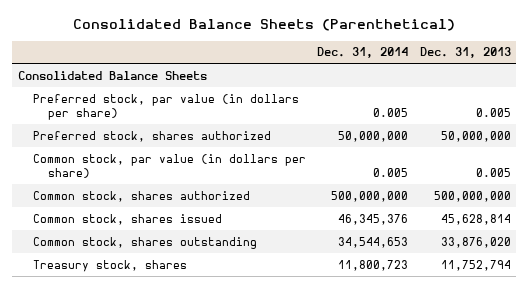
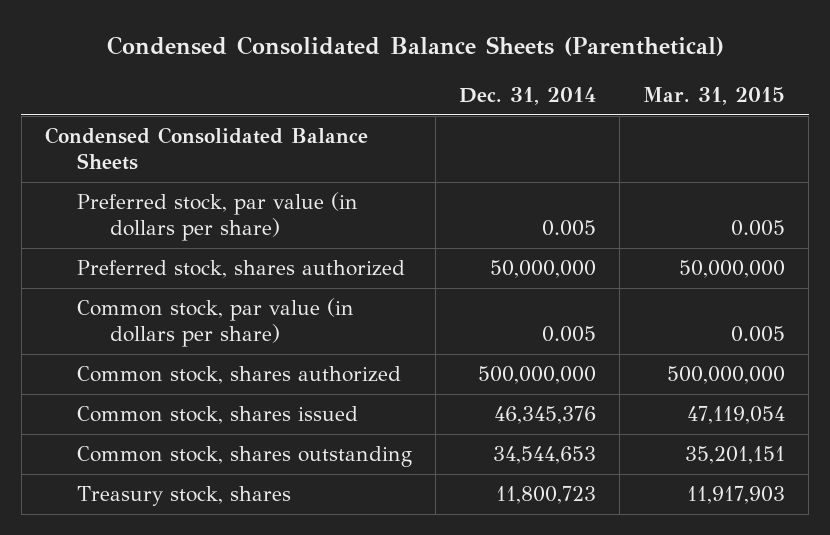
- Consolidated Balance Sheets (Parenthetical)
+ Condensed Consolidated Balance Sheets (Parenthetical)
- | Dec. 31, 2014 | Dec. 31, 2013
+ | Dec. 31, 2014 | Mar. 31, 2015
- Consolidated Balance Sheets
+ Condensed Consolidated Balance Sheets

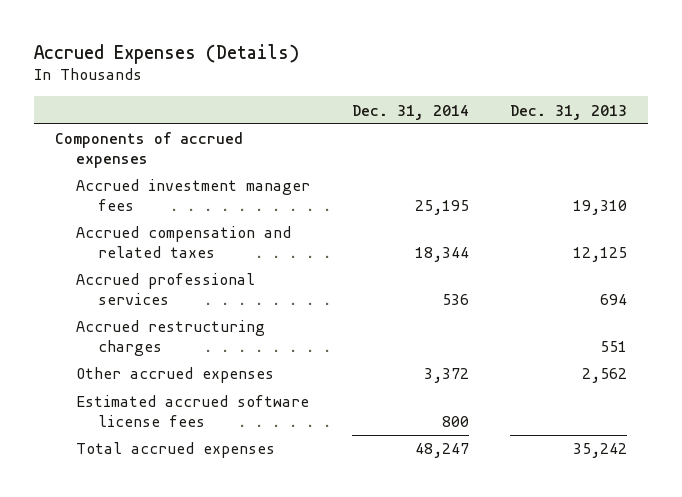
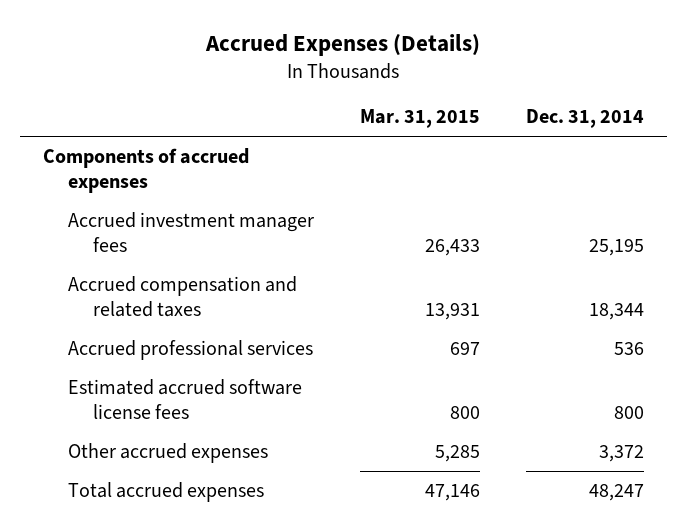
- | Dec. 31, 2014 | Dec. 31, 2013
+ | Mar. 31, 2015 | Dec. 31, 2014
- Accrued restructuring charges | | 551
moved down: Other accrued expenses | 5,285 | 3,372

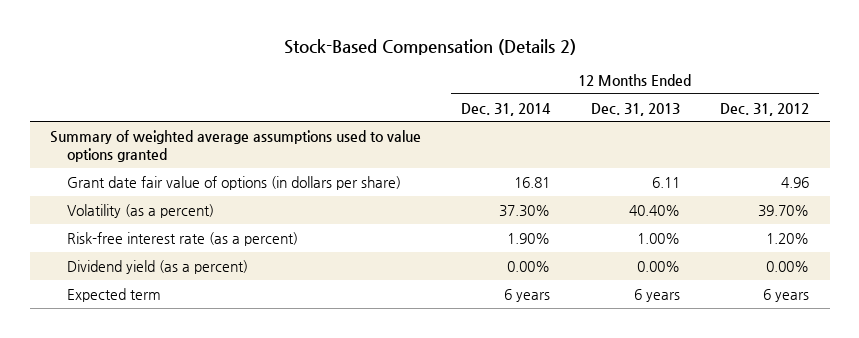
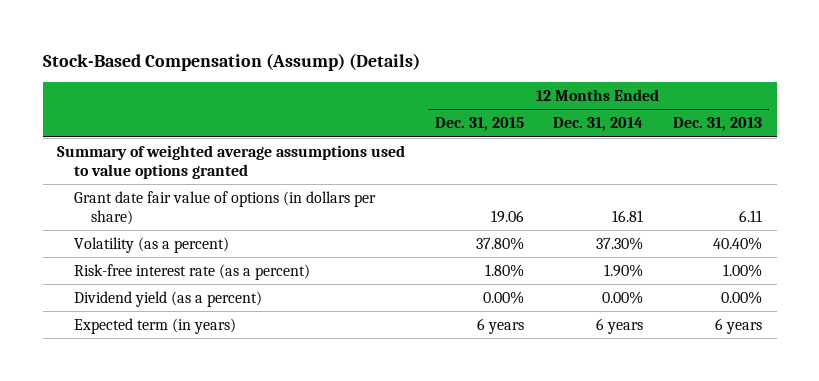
- Stock-Based Compensation (Details 2)
+ Stock-Based Compensation (Assump) (Details)
- | 12 Months Ended Dec. 31, 2014 | 12 Months Ended Dec. 31, 2013 | 12 Months Ended Dec. 31, 2012
+ | 12 Months Ended Dec. 31, 2015 | 12 Months Ended Dec. 31, 2014 | 12 Months Ended Dec. 31, 2013
- Expected term | 6 years | 6 years | 6 years
+ Expected term (in years) | 6 years | 6 years | 6 years

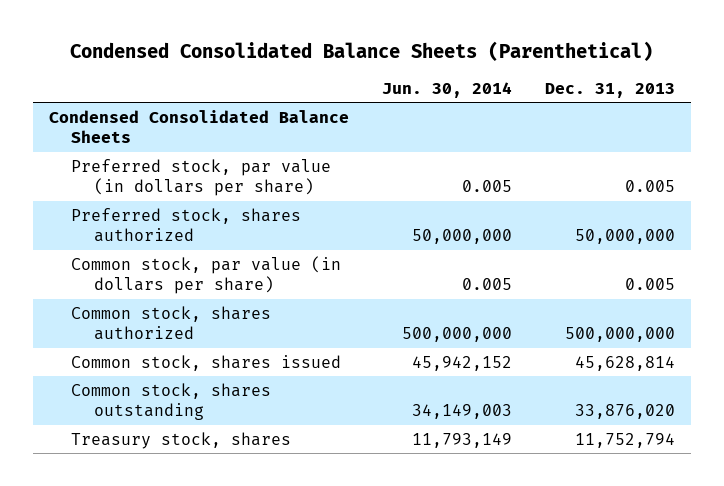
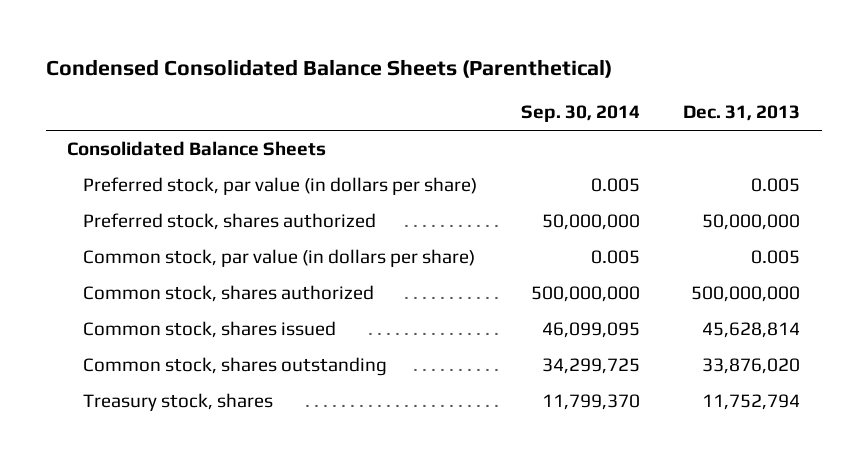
- | Jun. 30, 2014 | Dec. 31, 2013
+ | Sep. 30, 2014 | Dec. 31, 2013
- Condensed Consolidated Balance Sheets
+ Consolidated Balance Sheets

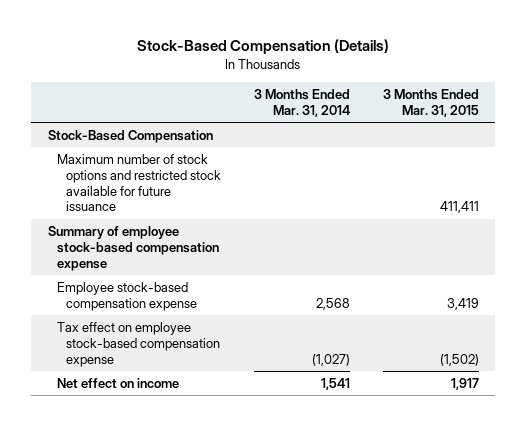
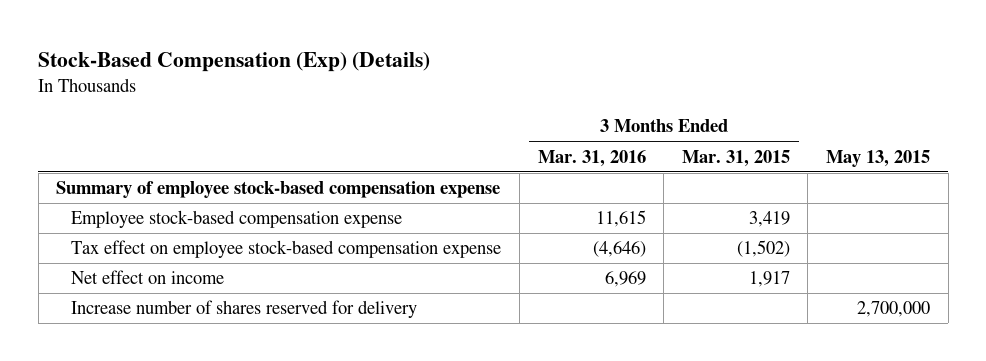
- Stock-Based Compensation (Details)
+ Stock-Based Compensation (Exp) (Details)
- | 3 Months Ended Mar. 31, 2014 | 3 Months Ended Mar. 31, 2015
+ | 3 Months Ended Mar. 31, 2016 | 3 Months Ended Mar. 31, 2015 | May 13, 2015
- Stock-Based Compensation
- Maximum number of stock options and restricted stock available for future issuance | | 411,411
+ Increase number of shares reserved for delivery | | | 2,700,000

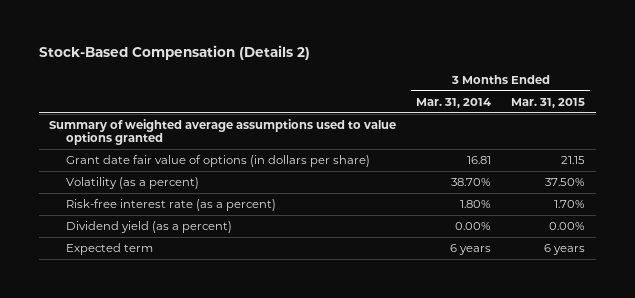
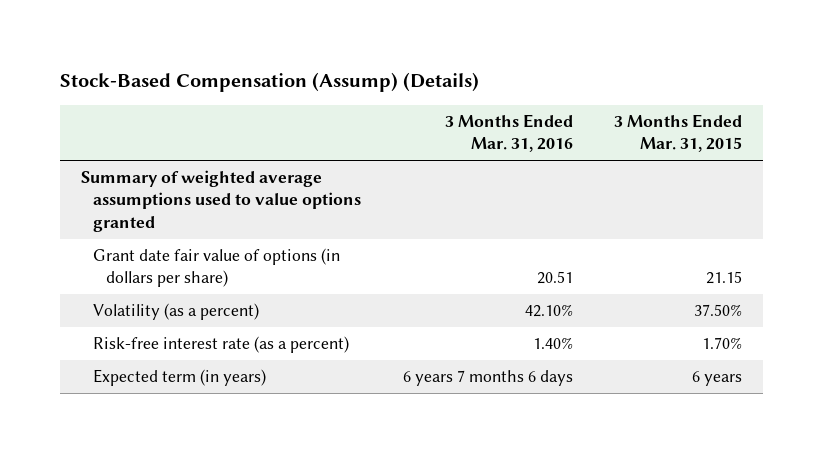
- Stock-Based Compensation (Details 2)
+ Stock-Based Compensation (Assump) (Details)
- | 3 Months Ended Mar. 31, 2014 | 3 Months Ended Mar. 31, 2015
+ | 3 Months Ended Mar. 31, 2016 | 3 Months Ended Mar. 31, 2015
- Dividend yield (as a percent) | 0.00% | 0.00%
- Expected term | 6 years | 6 years
+ Expected term (in years) | 6 years 7 months 6 days | 6 years

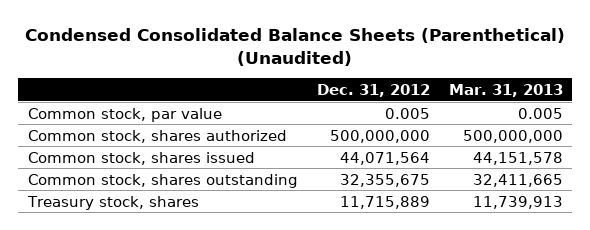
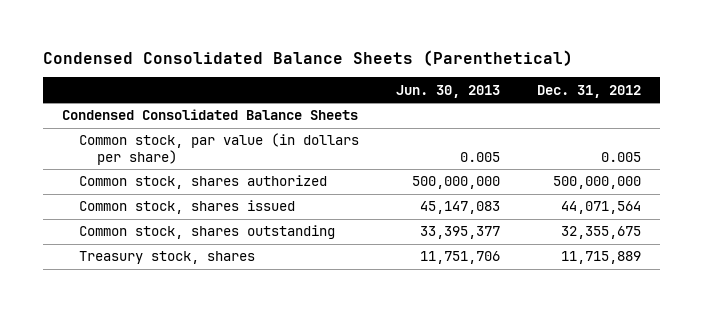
- Condensed Consolidated Balance Sheets (Parenthetical) (Unaudited)
+ Condensed Consolidated Balance Sheets (Parenthetical)
- | Dec. 31, 2012 | Mar. 31, 2013
+ | Jun. 30, 2013 | Dec. 31, 2012
- Common stock, par value | 0.005 | 0.005
+ Condensed Consolidated Balance Sheets
+ Common stock, par value (in dollars per share) | 0.005 | 0.005

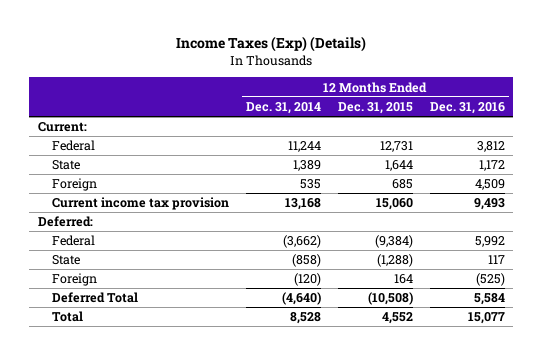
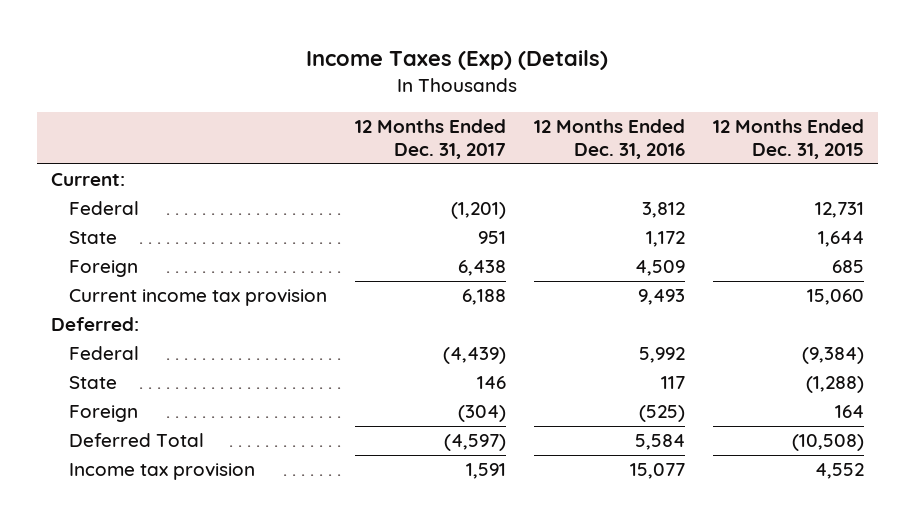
- | 12 Months Ended Dec. 31, 2014 | 12 Months Ended Dec. 31, 2015 | 12 Months Ended Dec. 31, 2016
+ | 12 Months Ended Dec. 31, 2017 | 12 Months Ended Dec. 31, 2016 | 12 Months Ended Dec. 31, 2015
- Total | 8,528 | 4,552 | 15,077
+ Income tax provision | 1,591 | 15,077 | 4,552

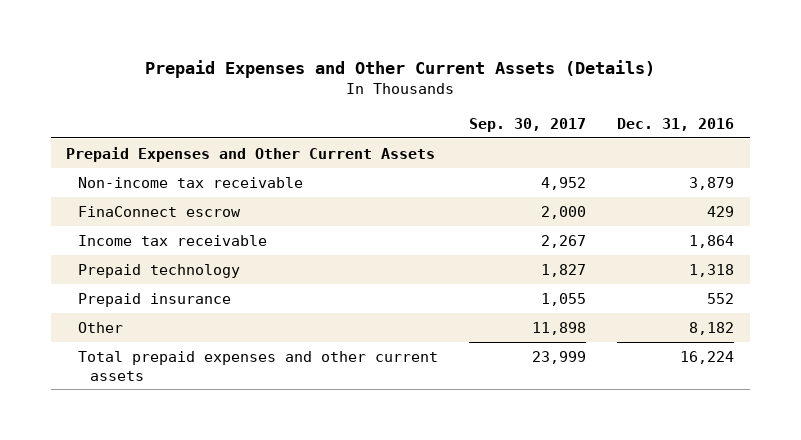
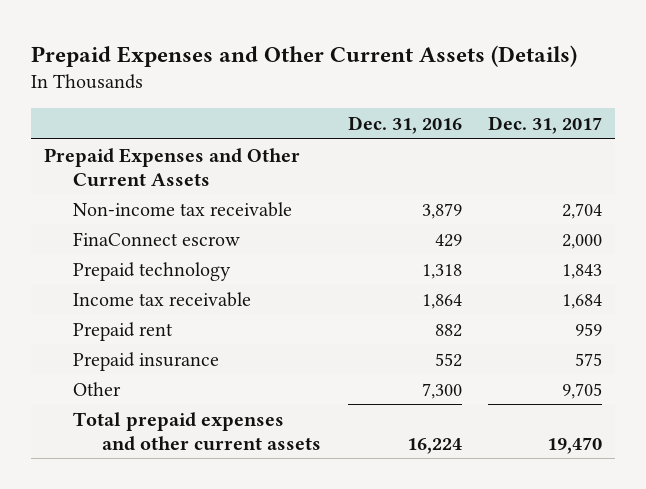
- | Sep. 30, 2017 | Dec. 31, 2016
+ | Dec. 31, 2016 | Dec. 31, 2017
moved down: Income tax receivable | 1,864 | 1,684
+ Prepaid rent | 882 | 959
- Other | 11,898 | 8,182
+ Other | 7,300 | 9,705

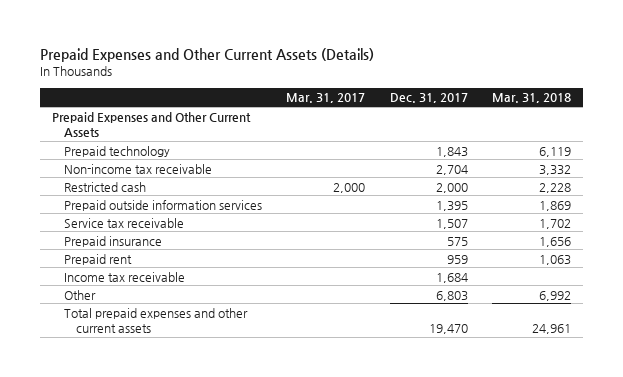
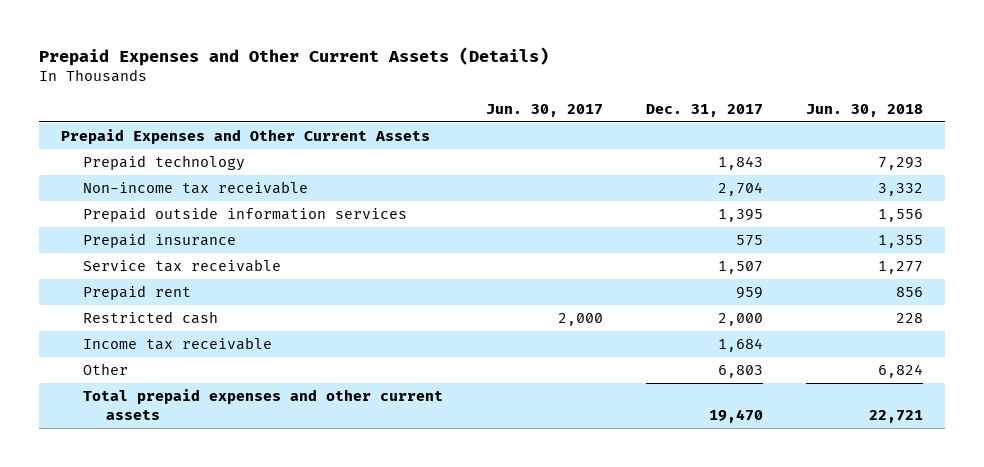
- | Mar. 31, 2017 | Dec. 31, 2017 | Mar. 31, 2018
+ | Jun. 30, 2017 | Dec. 31, 2017 | Jun. 30, 2018
moved down: Service tax receivable | | 1,507 | 1,277
moved down: Restricted cash | 2,000 | 2,000 | 228

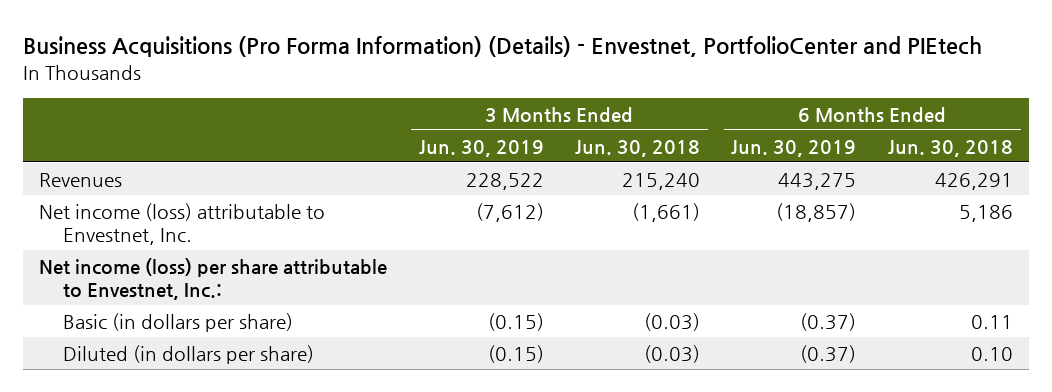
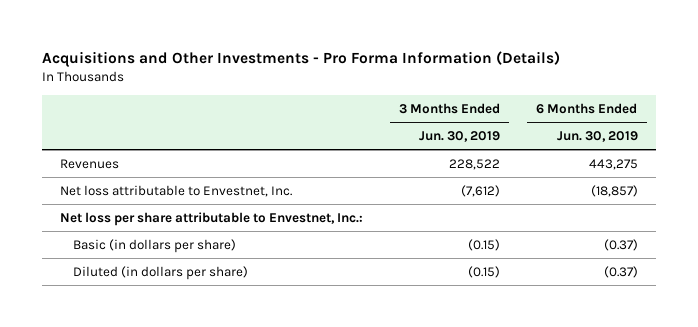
- Business Acquisitions (Pro Forma Information) (Details) - Envestnet, PortfolioCenter and PIEtech
+ Acquisitions and Other Investments - Pro Forma Information (Details)
- | 3 Months Ended Jun. 30, 2019 | 3 Months Ended Jun. 30, 2018 | 6 Months Ended Jun. 30, 2019 | 6 Months Ended Jun. 30, 2018
+ | 3 Months Ended Jun. 30, 2019 | 6 Months Ended Jun. 30, 2019
- Net income (loss) attributable to Envestnet, Inc. | (7,612) | (1,661) | (18,857) | 5,186
- Net income (loss) per share attributable to Envestnet, Inc.:
+ Net loss attributable to Envestnet, Inc. | (7,612) | (18,857)
+ Net loss per share attributable to Envestnet, Inc.:

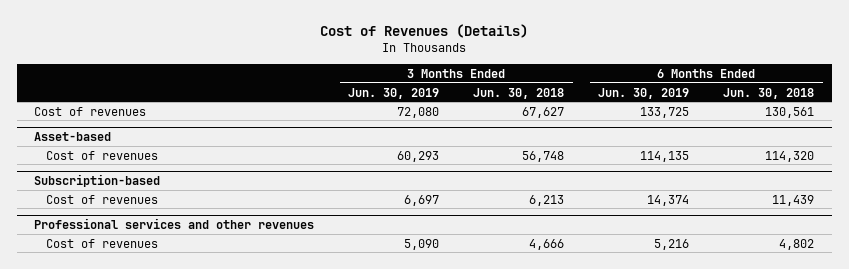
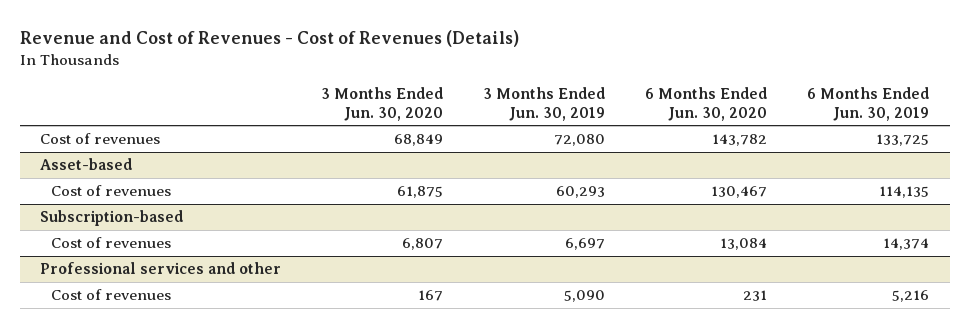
- Cost of Revenues (Details)
+ Revenue and Cost of Revenues - Cost of Revenues (Details)
- | 3 Months Ended Jun. 30, 2019 | 3 Months Ended Jun. 30, 2018 | 6 Months Ended Jun. 30, 2019 | 6 Months Ended Jun. 30, 2018
+ | 3 Months Ended Jun. 30, 2020 | 3 Months Ended Jun. 30, 2019 | 6 Months Ended Jun. 30, 2020 | 6 Months Ended Jun. 30, 2019
- Professional services and other revenues
+ Professional services and other

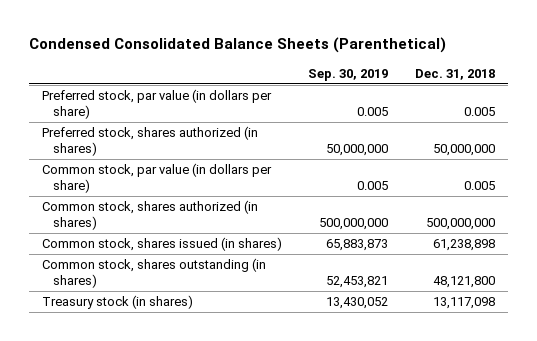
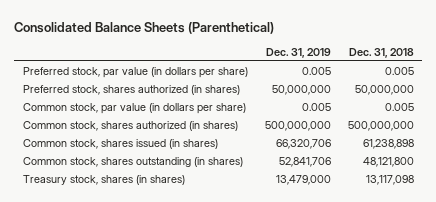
- Condensed Consolidated Balance Sheets (Parenthetical)
+ Consolidated Balance Sheets (Parenthetical)
- | Sep. 30, 2019 | Dec. 31, 2018
+ | Dec. 31, 2019 | Dec. 31, 2018
- Treasury stock (in shares) | 13,430,052 | 13,117,098
+ Treasury stock, shares (in shares) | 13,479,000 | 13,117,098

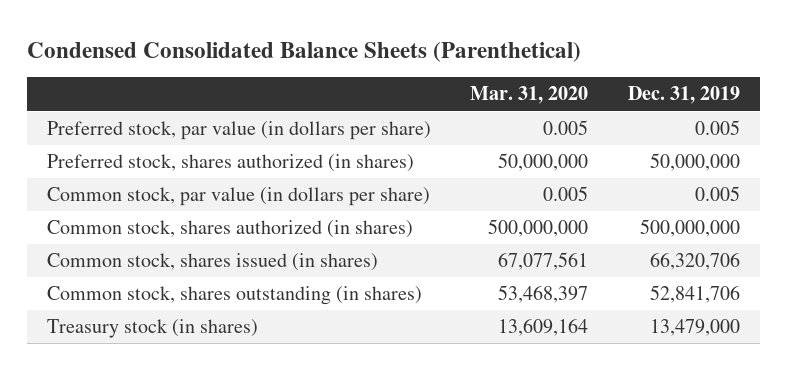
- Consolidated Balance Sheets (Parenthetical)
+ Condensed Consolidated Balance Sheets (Parenthetical)
- | Dec. 31, 2019 | Dec. 31, 2018
+ | Mar. 31, 2020 | Dec. 31, 2019
- Treasury stock, shares (in shares) | 13,479,000 | 13,117,098
+ Treasury stock (in shares) | 13,609,164 | 13,479,000

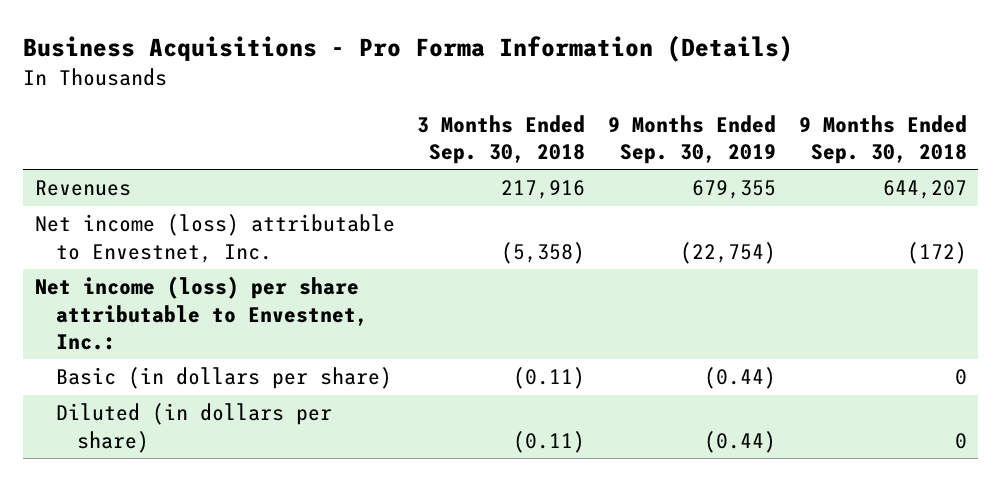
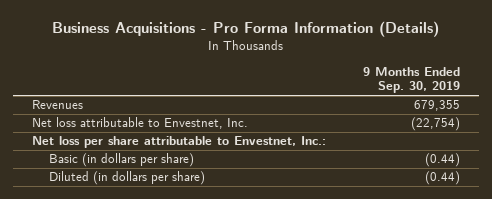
- | 3 Months Ended Sep. 30, 2018 | 9 Months Ended Sep. 30, 2019 | 9 Months Ended Sep. 30, 2018
+ | 9 Months Ended Sep. 30, 2019
- Net income (loss) attributable to Envestnet, Inc. | (5,358) | (22,754) | (172)
- Net income (loss) per share attributable to Envestnet, Inc.:
+ Net loss attributable to Envestnet, Inc. | (22,754)
+ Net loss per share attributable to Envestnet, Inc.:

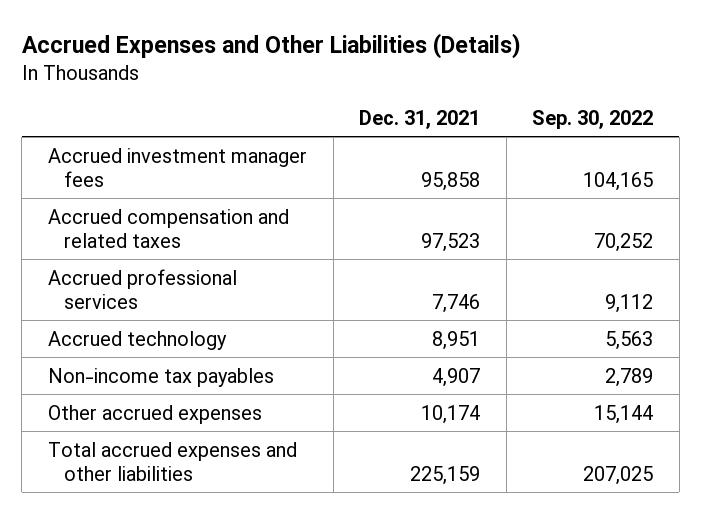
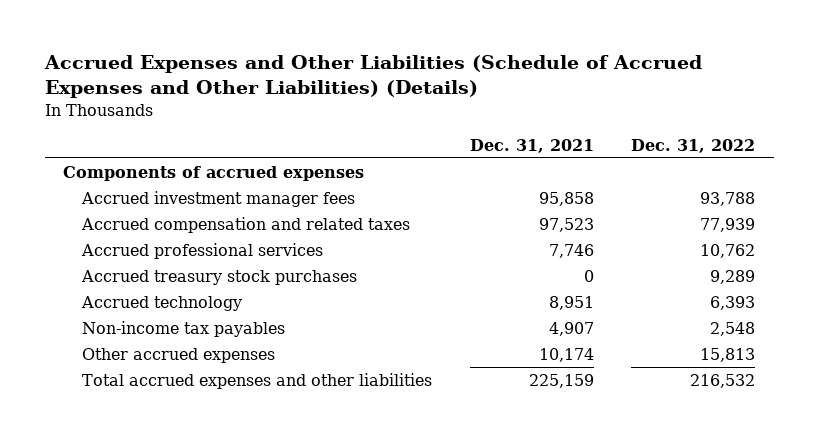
- Accrued Expenses and Other Liabilities (Details)
+ Accrued Expenses and Other Liabilities (Schedule of Accrued Expenses and Other Liabilities) (Details)
- | Dec. 31, 2021 | Sep. 30, 2022
+ | Dec. 31, 2021 | Dec. 31, 2022
+ Components of accrued expenses
+ Accrued treasury stock purchases | 0 | 9,289

